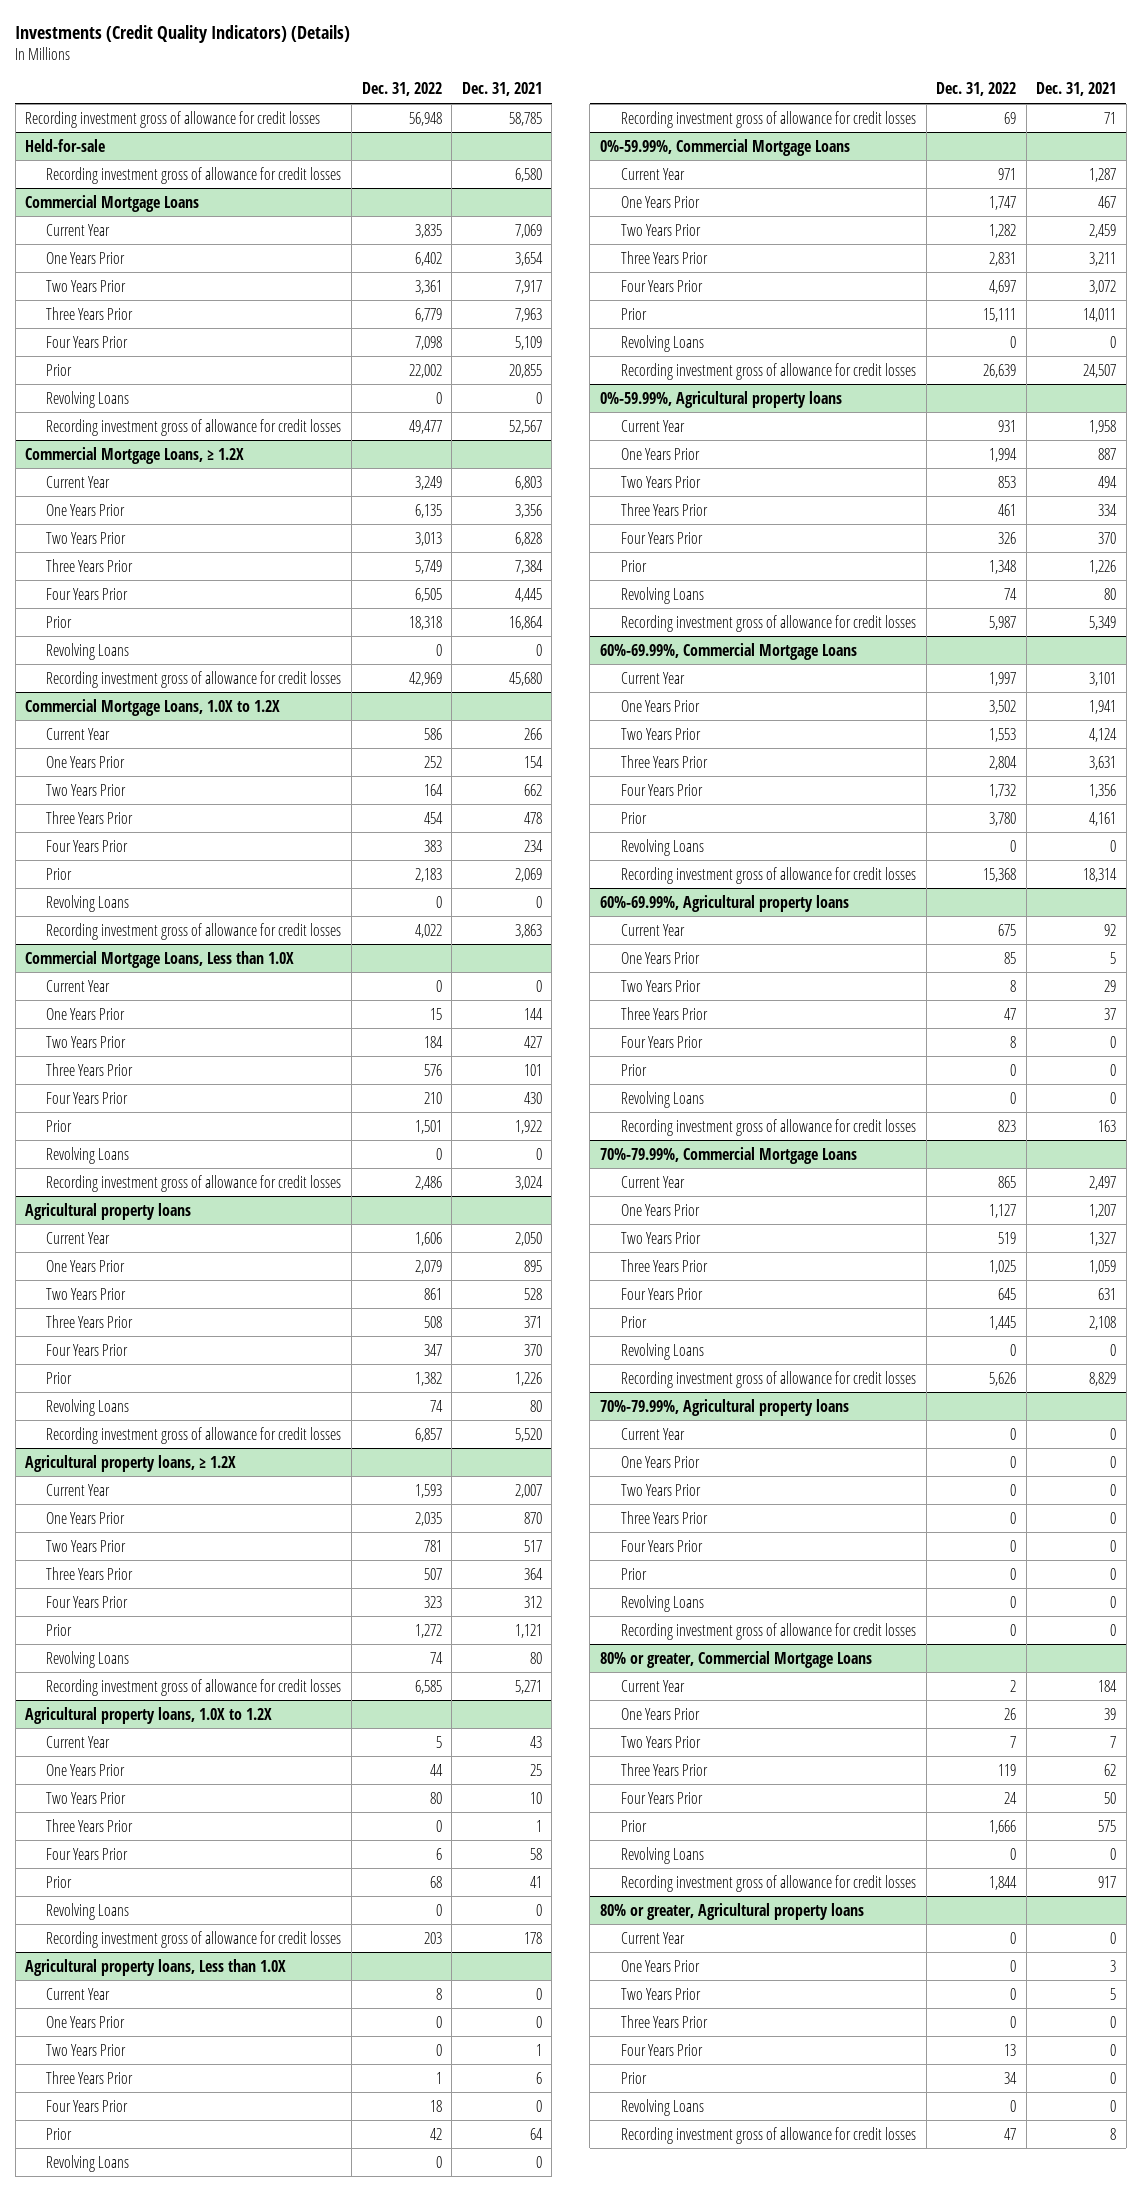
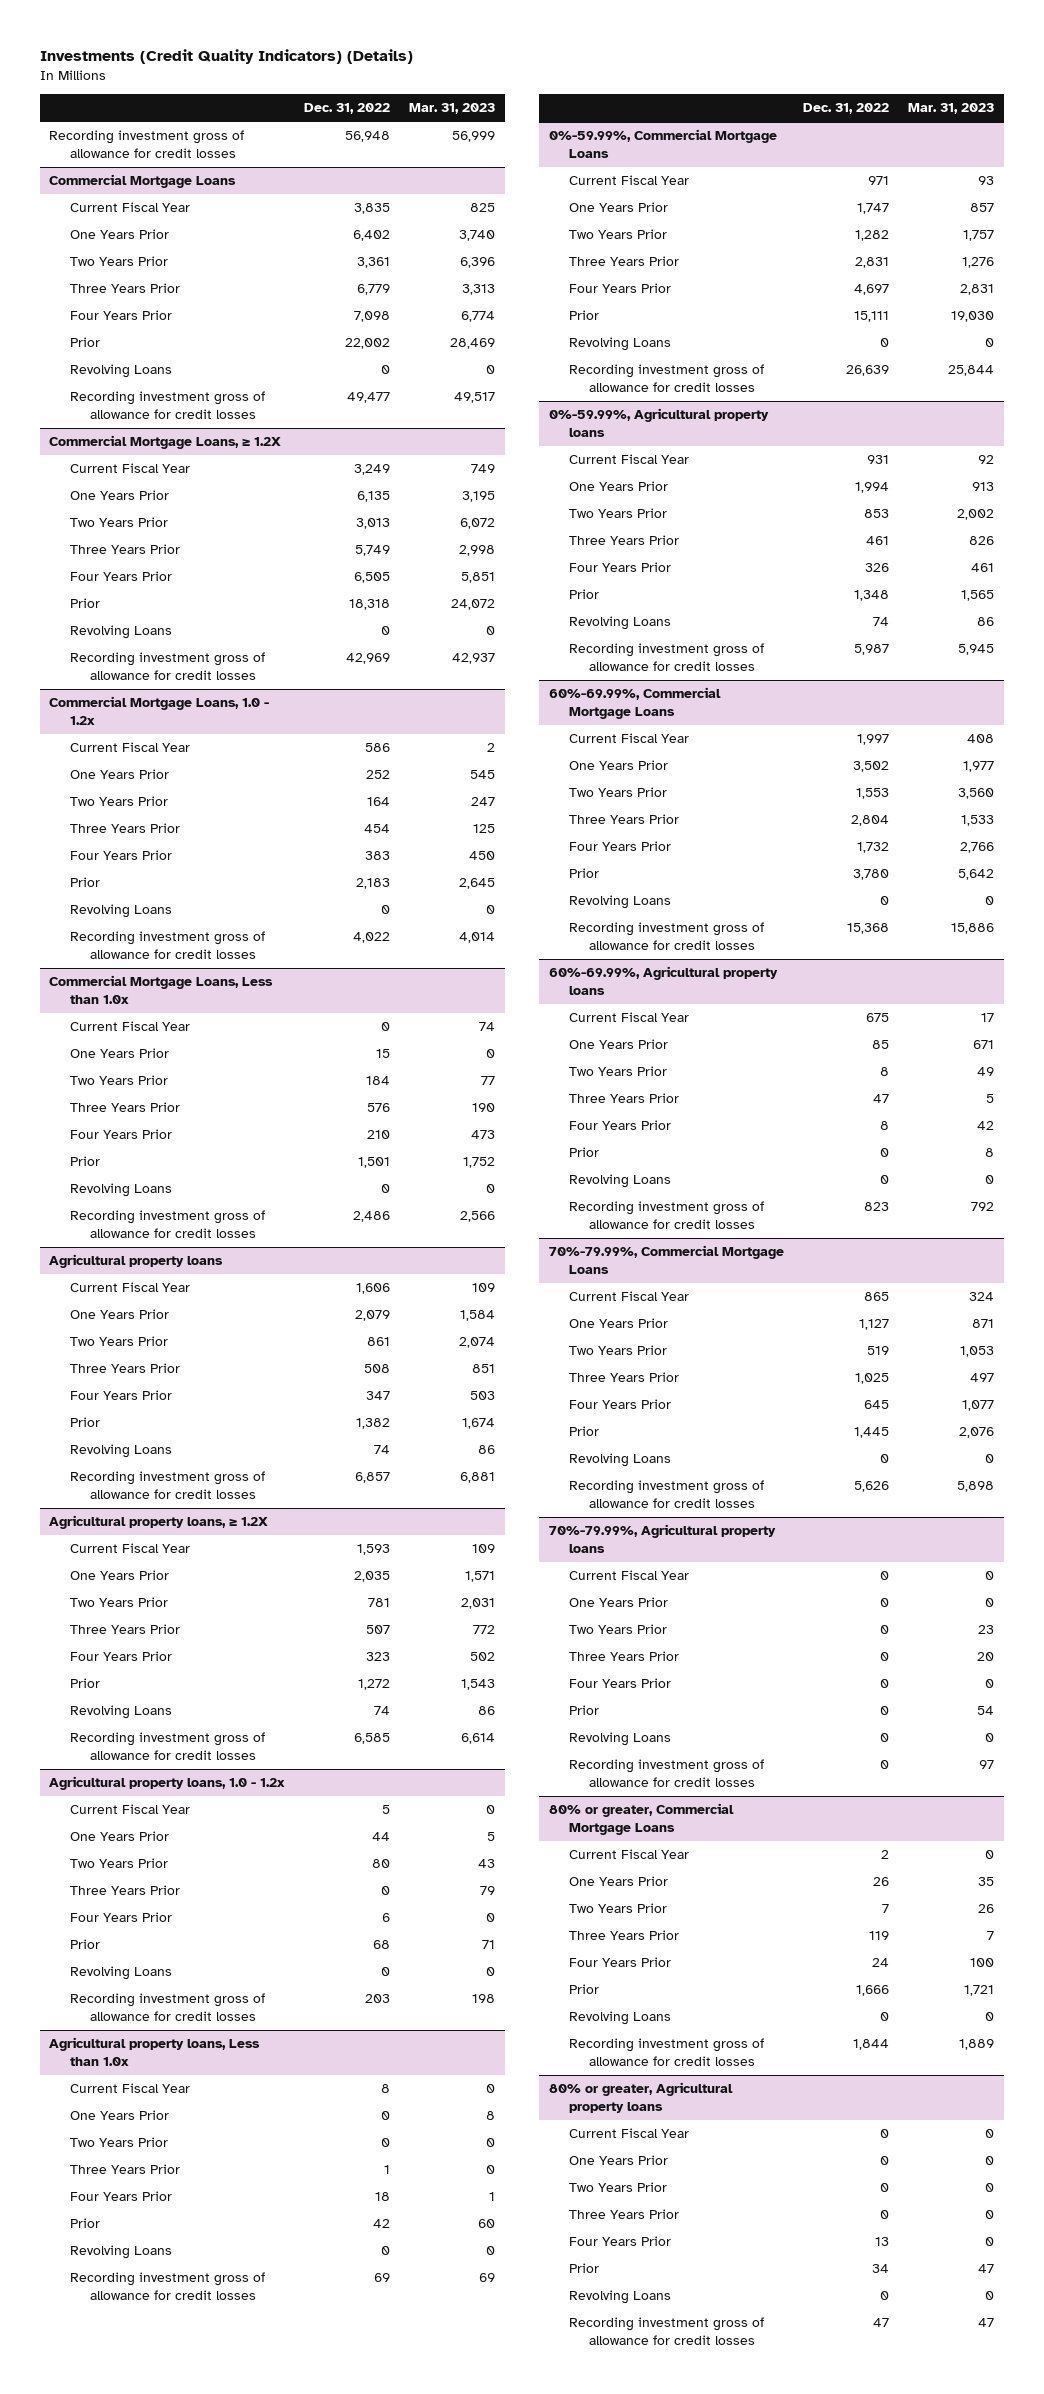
- | Dec. 31, 2022 | Dec. 31, 2021
+ | Dec. 31, 2022 | Mar. 31, 2023
- Held-for-sale
- Recording investment gross of allowance for credit losses | | 6,580
@ Commercial Mortgage Loans
- Current Year | 3,835 | 7,069
+ Current Fiscal Year | 3,835 | 825
@ Commercial Mortgage Loans, ≥ 1.2X
- Current Year | 3,249 | 6,803
+ Current Fiscal Year | 3,249 | 749
- Commercial Mortgage Loans, 1.0X to 1.2X
- Current Year | 586 | 266
+ Commercial Mortgage Loans, 1.0 - 1.2x
+ Current Fiscal Year | 586 | 2
- Commercial Mortgage Loans, Less than 1.0X
- Current Year | 0 | 0
+ Commercial Mortgage Loans, Less than 1.0x
+ Current Fiscal Year | 0 | 74
@ Agricultural property loans
- Current Year | 1,606 | 2,050
+ Current Fiscal Year | 1,606 | 109
@ Agricultural property loans, ≥ 1.2X
- Current Year | 1,593 | 2,007
+ Current Fiscal Year | 1,593 | 109
- Agricultural property loans, 1.0X to 1.2X
- Current Year | 5 | 43
+ Agricultural property loans, 1.0 - 1.2x
+ Current Fiscal Year | 5 | 0
- Agricultural property loans, Less than 1.0X
- Current Year | 8 | 0
+ Agricultural property loans, Less than 1.0x
+ Current Fiscal Year | 8 | 0
@ 0%-59.99%, Commercial Mortgage Loans
- Current Year | 971 | 1,287
+ Current Fiscal Year | 971 | 93
@ 0%-59.99%, Agricultural property loans
- Current Year | 931 | 1,958
+ Current Fiscal Year | 931 | 92
@ 60%-69.99%, Commercial Mortgage Loans
- Current Year | 1,997 | 3,101
+ Current Fiscal Year | 1,997 | 408
@ 60%-69.99%, Agricultural property loans
- Current Year | 675 | 92
+ Current Fiscal Year | 675 | 17
@ 70%-79.99%, Commercial Mortgage Loans
- Current Year | 865 | 2,497
+ Current Fiscal Year | 865 | 324
@ 70%-79.99%, Agricultural property loans
- Current Year | 0 | 0
+ Current Fiscal Year | 0 | 0
@ 80% or greater, Commercial Mortgage Loans
- Current Year | 2 | 184
+ Current Fiscal Year | 2 | 0
@ 80% or greater, Agricultural property loans
- Current Year | 0 | 0
+ Current Fiscal Year | 0 | 0

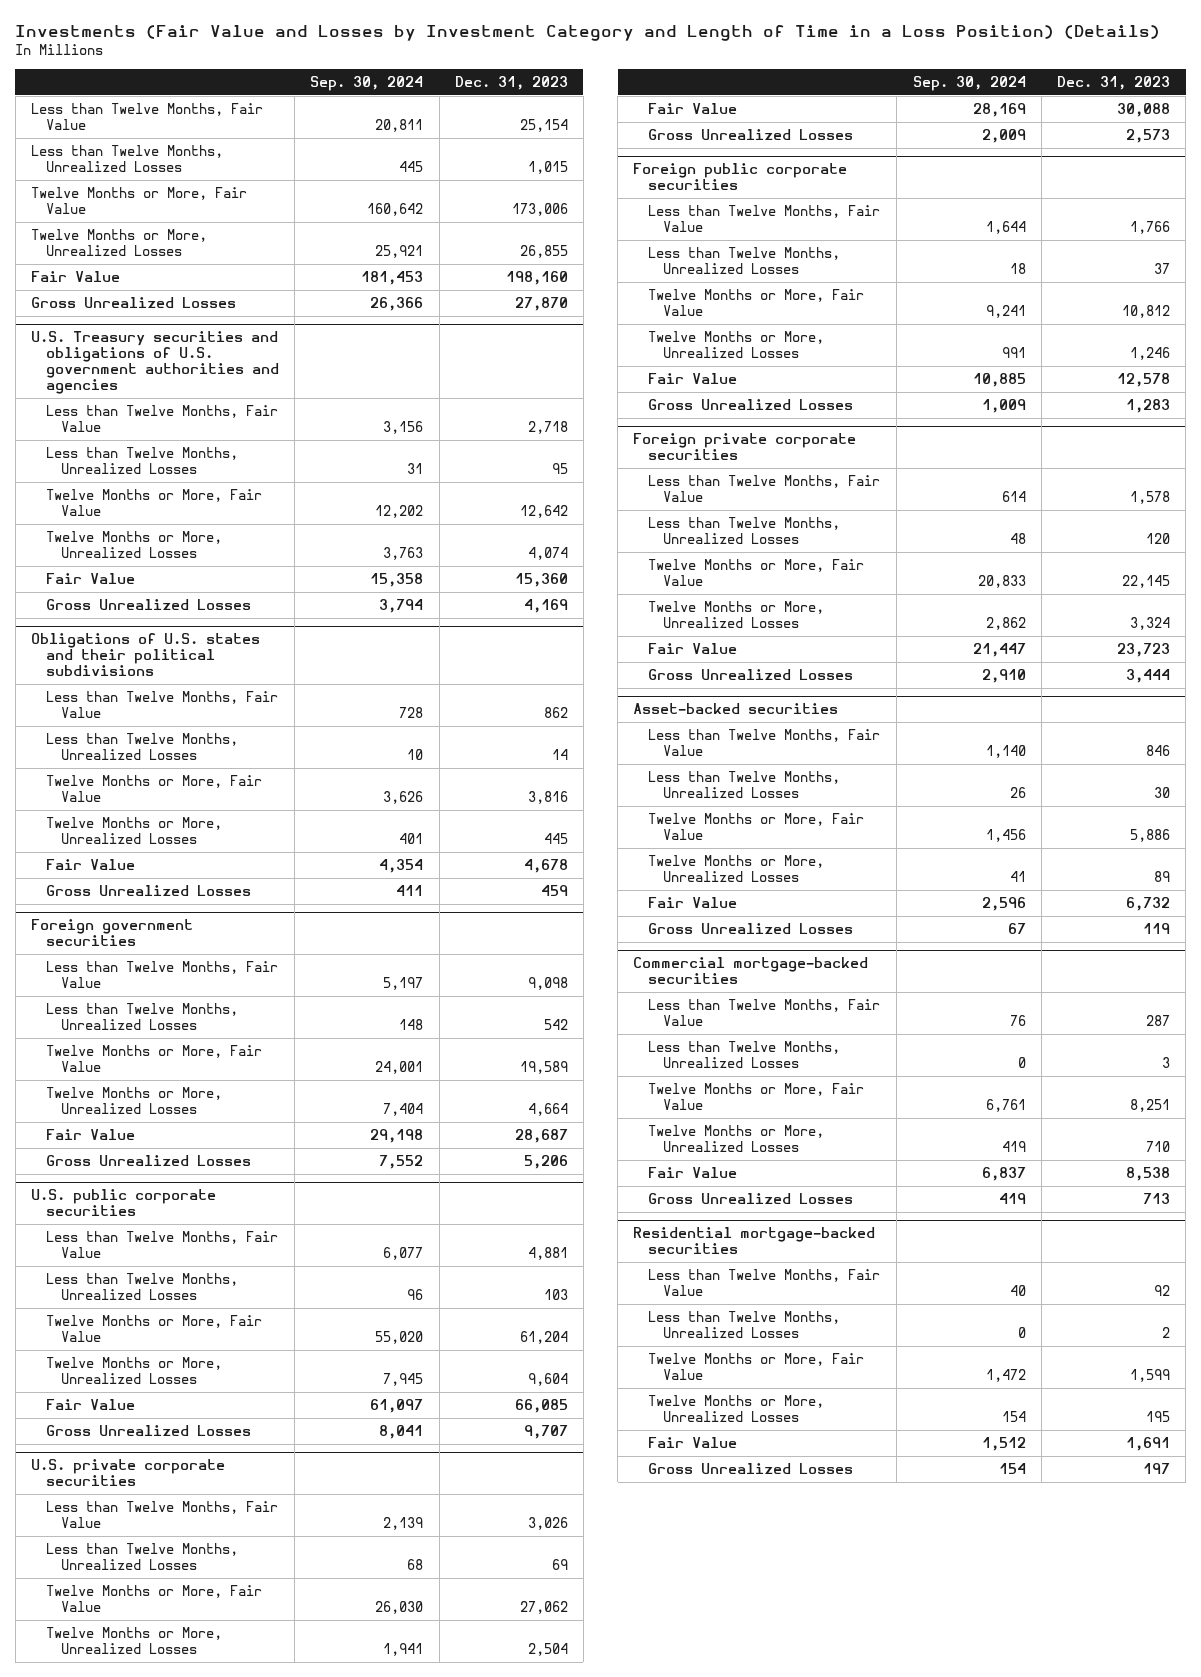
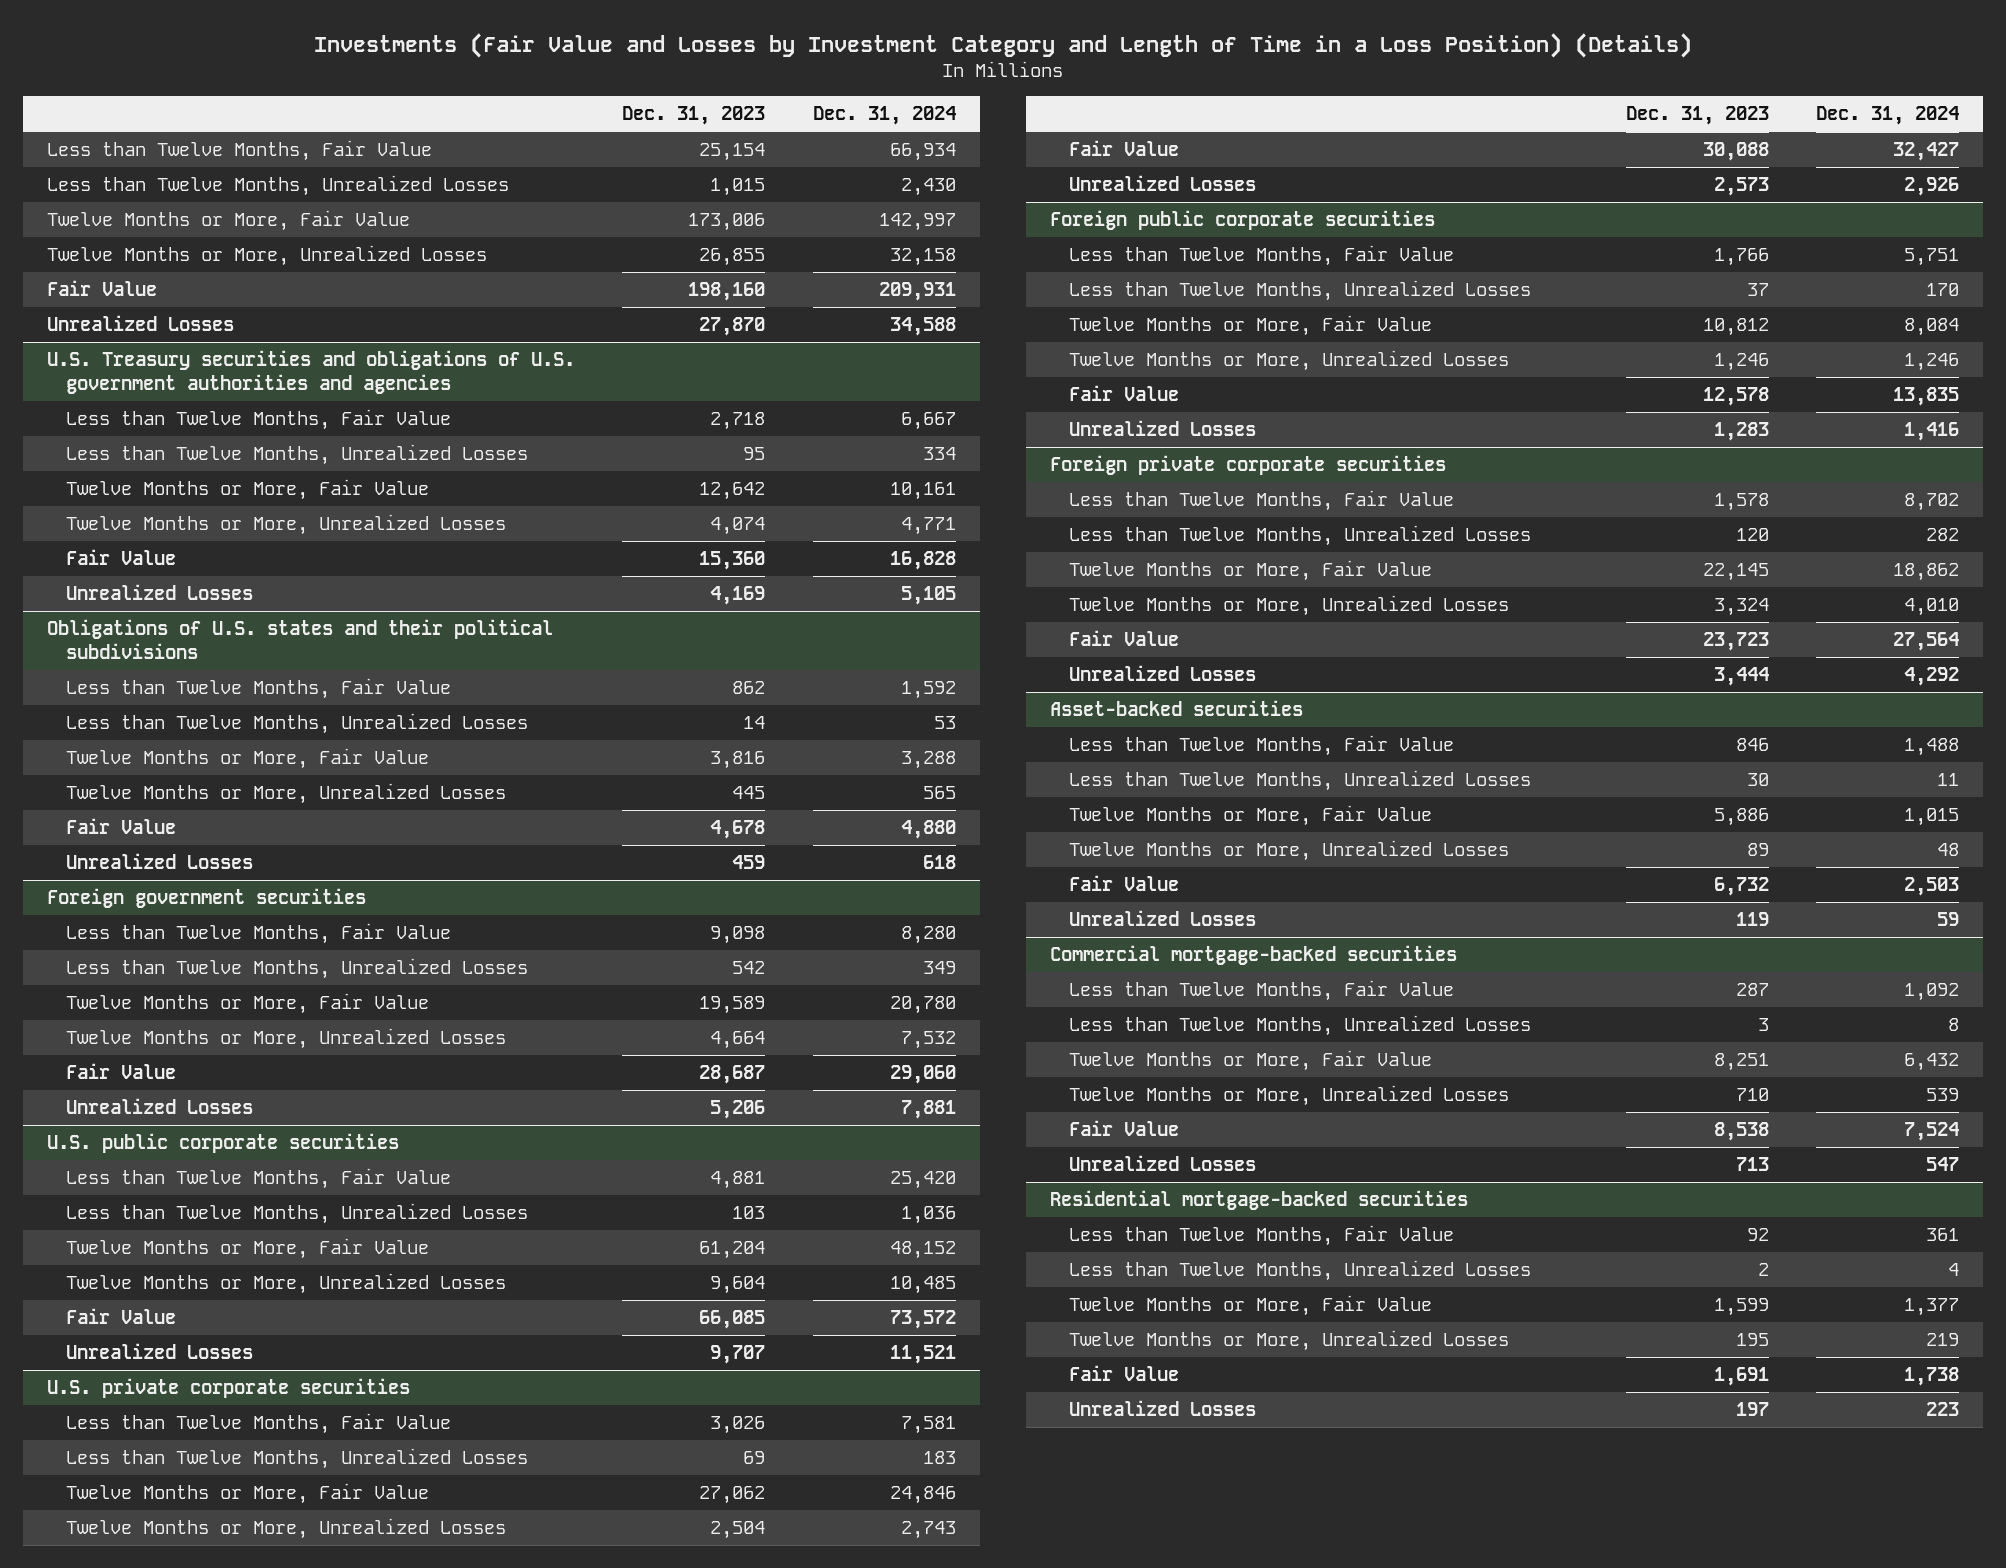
- | Sep. 30, 2024 | Dec. 31, 2023
+ | Dec. 31, 2023 | Dec. 31, 2024
- Gross Unrealized Losses | 26,366 | 27,870
+ Unrealized Losses | 27,870 | 34,588
@ U.S. Treasury securities and obligations of U.S. government authorities and agencies
- Gross Unrealized Losses | 3,794 | 4,169
+ Unrealized Losses | 4,169 | 5,105
@ Obligations of U.S. states and their political subdivisions
- Gross Unrealized Losses | 411 | 459
+ Unrealized Losses | 459 | 618
@ Foreign government securities
- Gross Unrealized Losses | 7,552 | 5,206
+ Unrealized Losses | 5,206 | 7,881
@ U.S. public corporate securities
- Gross Unrealized Losses | 8,041 | 9,707
+ Unrealized Losses | 9,707 | 11,521
@ U.S. private corporate securities
- Gross Unrealized Losses | 2,009 | 2,573
+ Unrealized Losses | 2,573 | 2,926
@ Foreign public corporate securities
- Gross Unrealized Losses | 1,009 | 1,283
+ Unrealized Losses | 1,283 | 1,416
@ Foreign private corporate securities
- Gross Unrealized Losses | 2,910 | 3,444
+ Unrealized Losses | 3,444 | 4,292
@ Asset-backed securities
- Gross Unrealized Losses | 67 | 119
+ Unrealized Losses | 119 | 59
@ Commercial mortgage-backed securities
- Gross Unrealized Losses | 419 | 713
+ Unrealized Losses | 713 | 547
@ Residential mortgage-backed securities
- Gross Unrealized Losses | 154 | 197
+ Unrealized Losses | 197 | 223

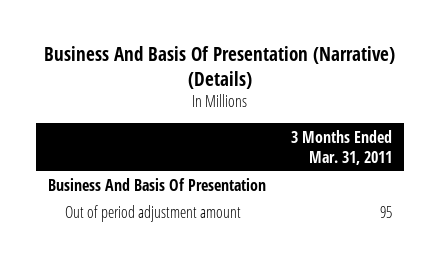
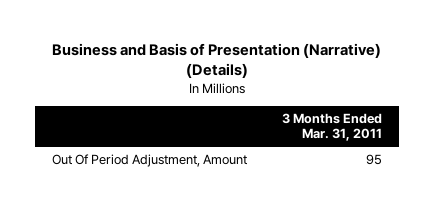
- Business And Basis Of Presentation (Narrative) (Details)
+ Business and Basis of Presentation (Narrative) (Details)
- Business And Basis Of Presentation
- Out of period adjustment amount | 95
+ Out Of Period Adjustment, Amount | 95

